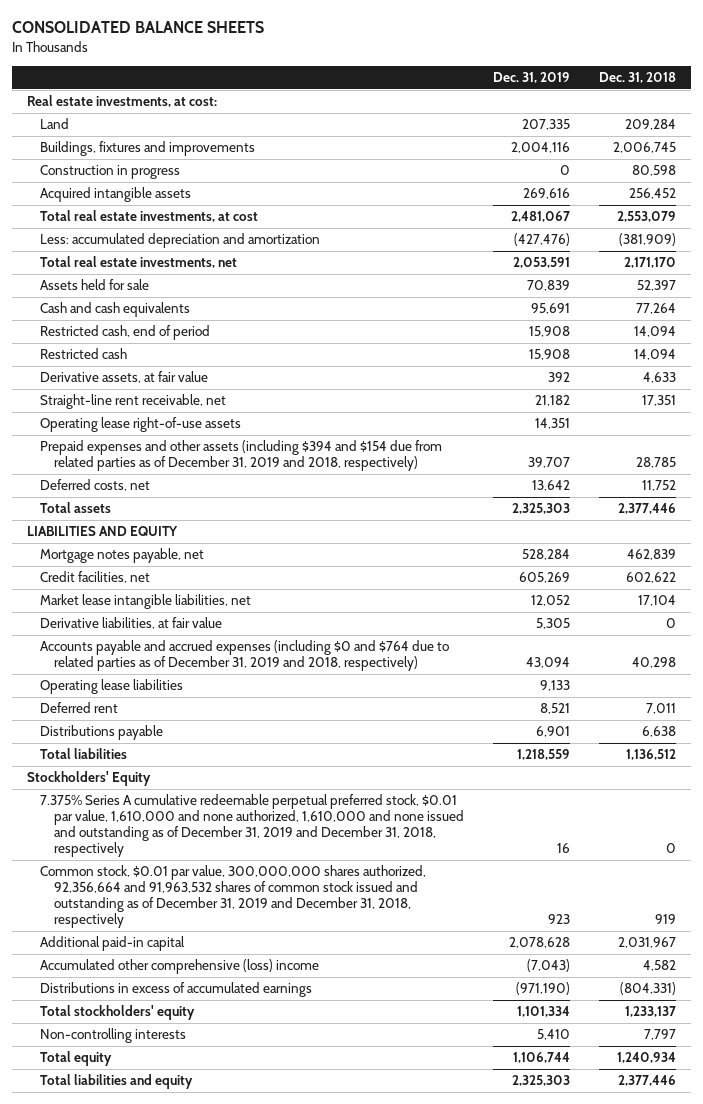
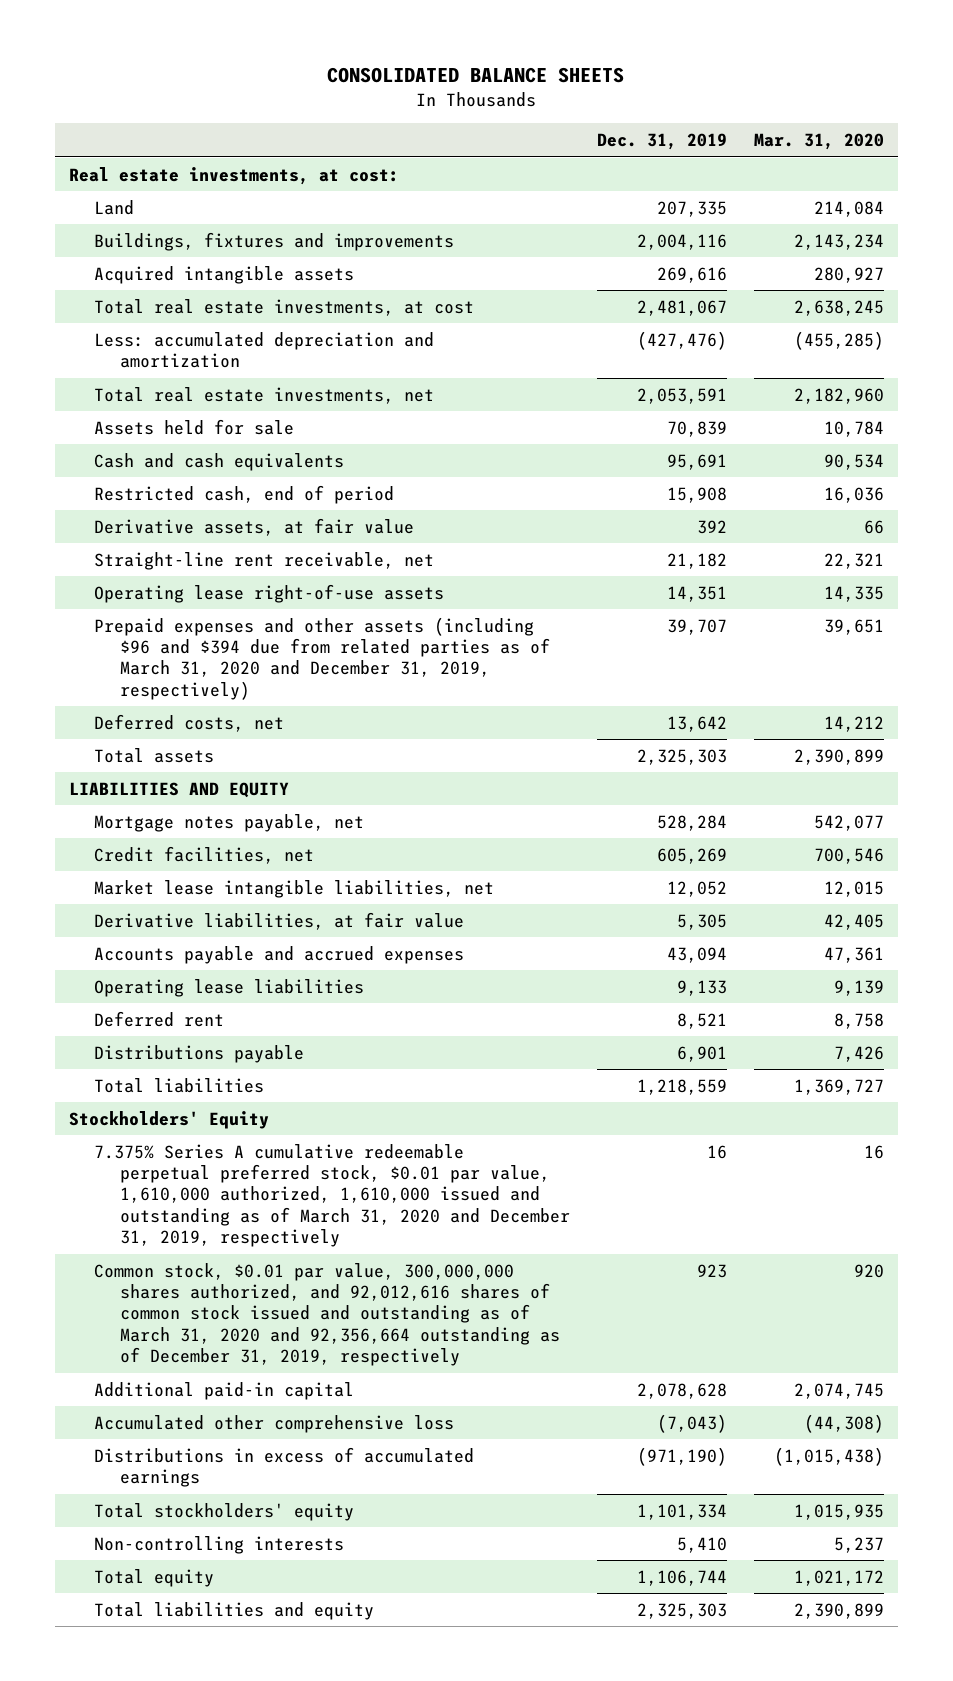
- | Dec. 31, 2019 | Dec. 31, 2018
+ | Dec. 31, 2019 | Mar. 31, 2020
- Construction in progress | 0 | 80,598
- Restricted cash | 15,908 | 14,094
- Prepaid expenses and other assets (including $394 and $154 due from related parties as of December 31, 2019 and 2018, respectively) | 39,707 | 28,785
+ Prepaid expenses and other assets (including $96 and $394 due from related parties as of March 31, 2020 and December 31, 2019, respectively) | 39,707 | 39,651
- Accounts payable and accrued expenses (including $0 and $764 due to related parties as of December 31, 2019 and 2018, respectively) | 43,094 | 40,298
+ Accounts payable and accrued expenses | 43,094 | 47,361
- 7.375% Series A cumulative redeemable perpetual preferred stock, $0.01 par value, 1,610,000 and none authorized, 1,610,000 and none issued and outstanding as of December 31, 2019 and December 31, 2018, respectively | 16 | 0
- Common stock, $0.01 par value, 300,000,000 shares authorized, 92,356,664 and 91,963,532 shares of common stock issued and outstanding as of December 31, 2019 and December 31, 2018, respectively | 923 | 919
+ 7.375% Series A cumulative redeemable perpetual preferred stock, $0.01 par value, 1,610,000 authorized, 1,610,000 issued and outstanding as of March 31, 2020 and December 31, 2019, respectively | 16 | 16
+ Common stock, $0.01 par value, 300,000,000 shares authorized, and 92,012,616 shares of common stock issued and outstanding as of March 31, 2020 and 92,356,664 outstanding as of December 31, 2019, respectively | 923 | 920
- Accumulated other comprehensive (loss) income | (7,043) | 4,582
+ Accumulated other comprehensive loss | (7,043) | (44,308)

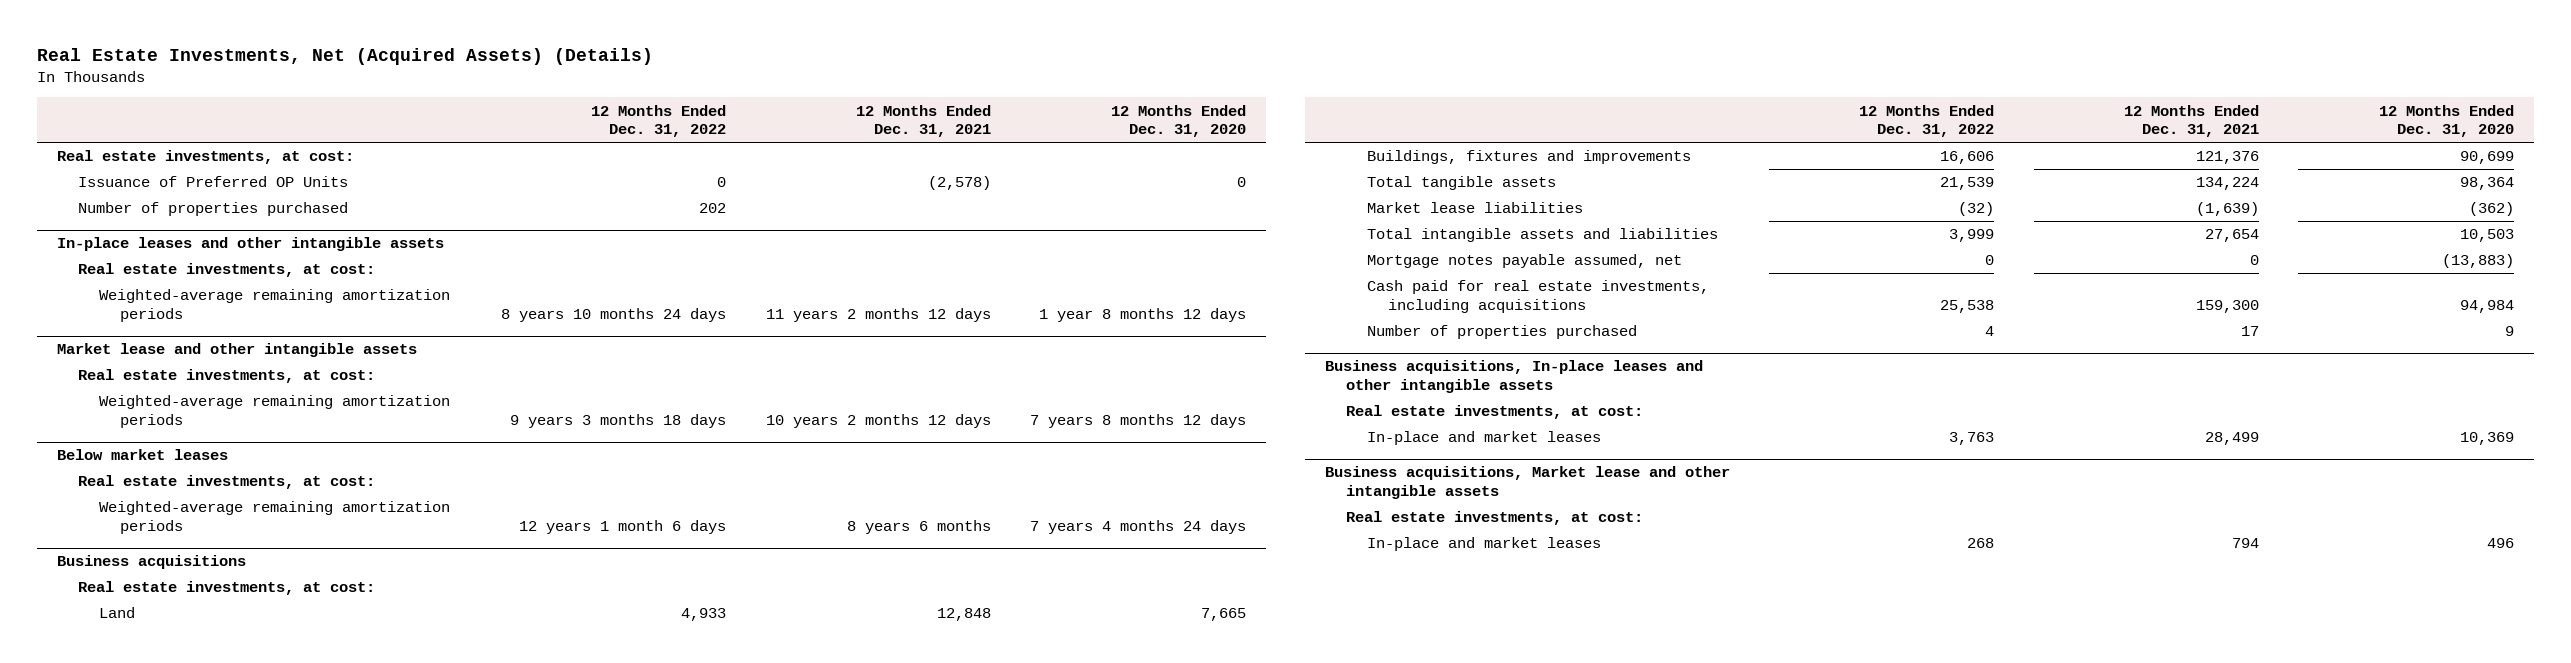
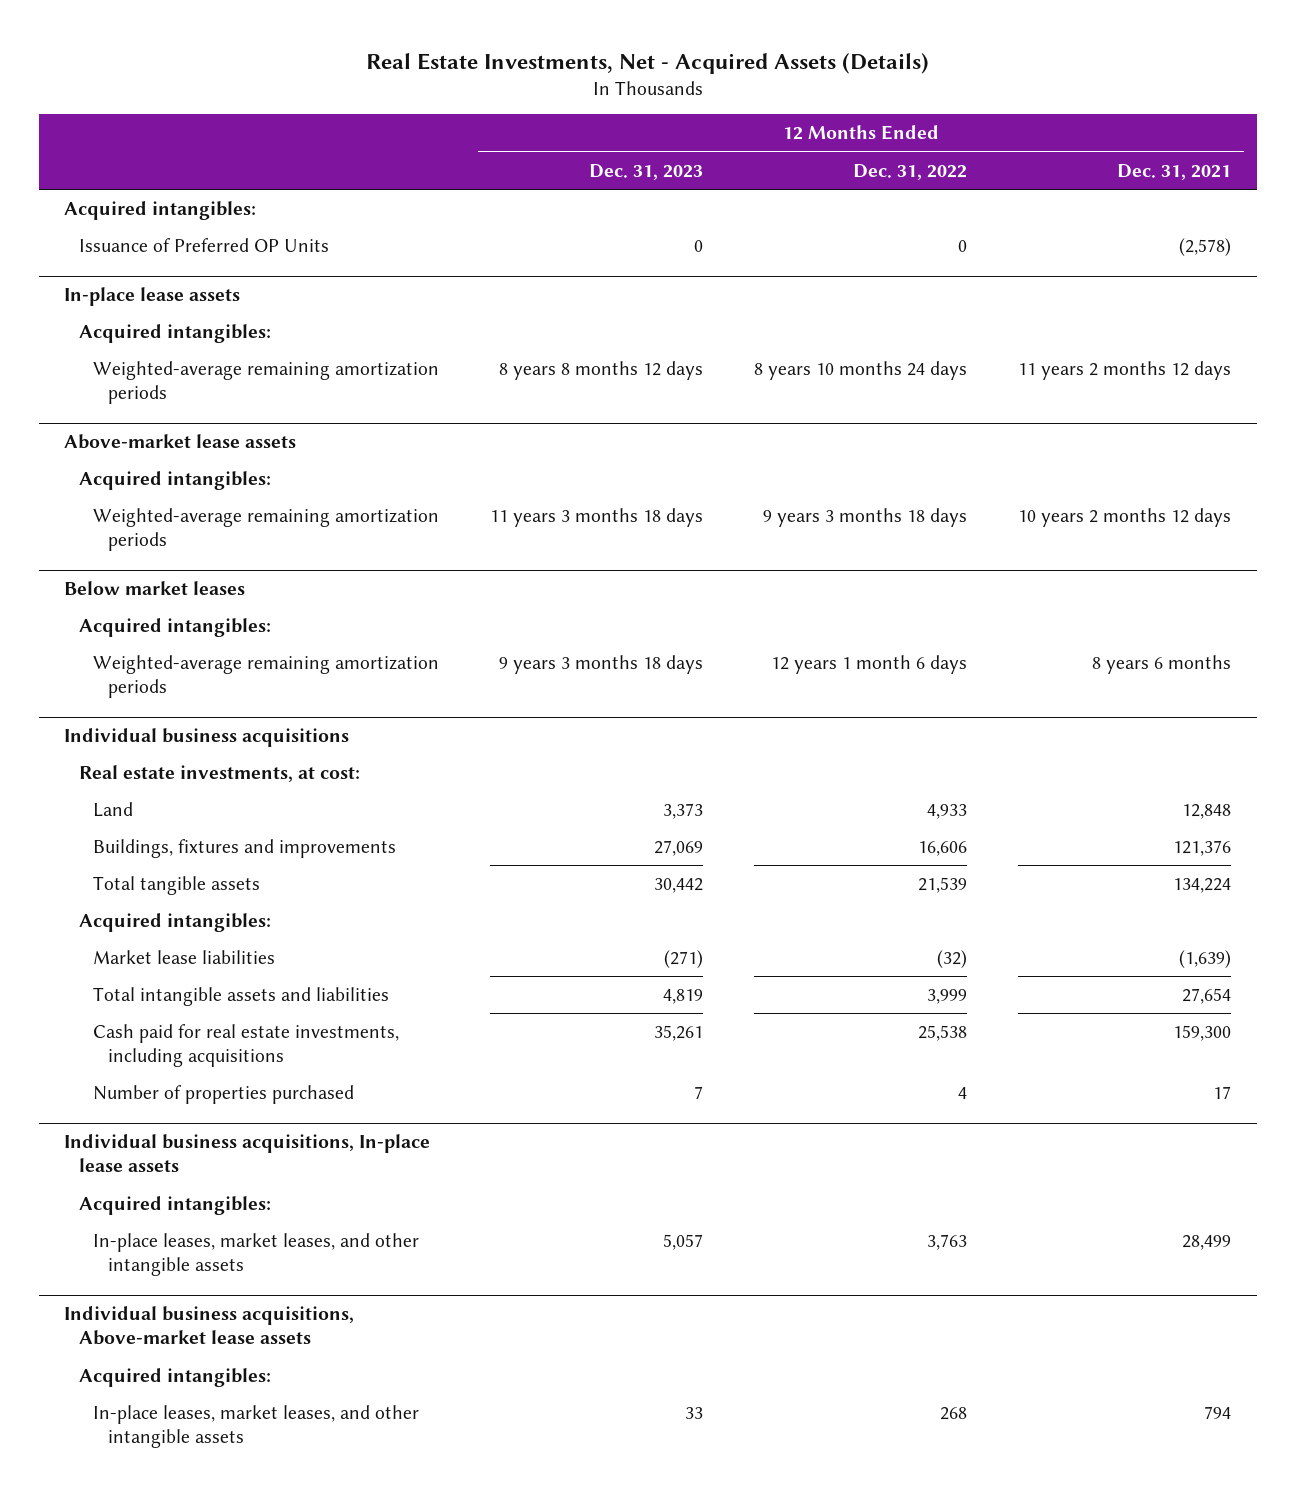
- Real Estate Investments, Net (Acquired Assets) (Details)
+ Real Estate Investments, Net - Acquired Assets (Details)
- | 12 Months Ended Dec. 31, 2022 | 12 Months Ended Dec. 31, 2021 | 12 Months Ended Dec. 31, 2020
+ | 12 Months Ended Dec. 31, 2023 | 12 Months Ended Dec. 31, 2022 | 12 Months Ended Dec. 31, 2021
- Real estate investments, at cost:
+ Acquired intangibles:
- Number of properties purchased | 202 | |
- In-place leases and other intangible assets
- Real estate investments, at cost:
+ In-place lease assets
+ Acquired intangibles:
- Market lease and other intangible assets
- Real estate investments, at cost:
+ Above-market lease assets
+ Acquired intangibles:
@ Below market leases
- Real estate investments, at cost:
+ Acquired intangibles:
- Business acquisitions
+ Individual business acquisitions
+ Acquired intangibles:
- Mortgage notes payable assumed, net | 0 | 0 | (13,883)
- Business acquisitions, In-place leases and other intangible assets
- Real estate investments, at cost:
- In-place and market leases | 3,763 | 28,499 | 10,369
- Business acquisitions, Market lease and other intangible assets
- Real estate investments, at cost:
- In-place and market leases | 268 | 794 | 496
+ Individual business acquisitions, In-place lease assets
+ Acquired intangibles:
+ In-place leases, market leases, and other intangible assets | 5,057 | 3,763 | 28,499
+ Individual business acquisitions, Above-market lease assets
+ Acquired intangibles:
+ In-place leases, market leases, and other intangible assets | 33 | 268 | 794

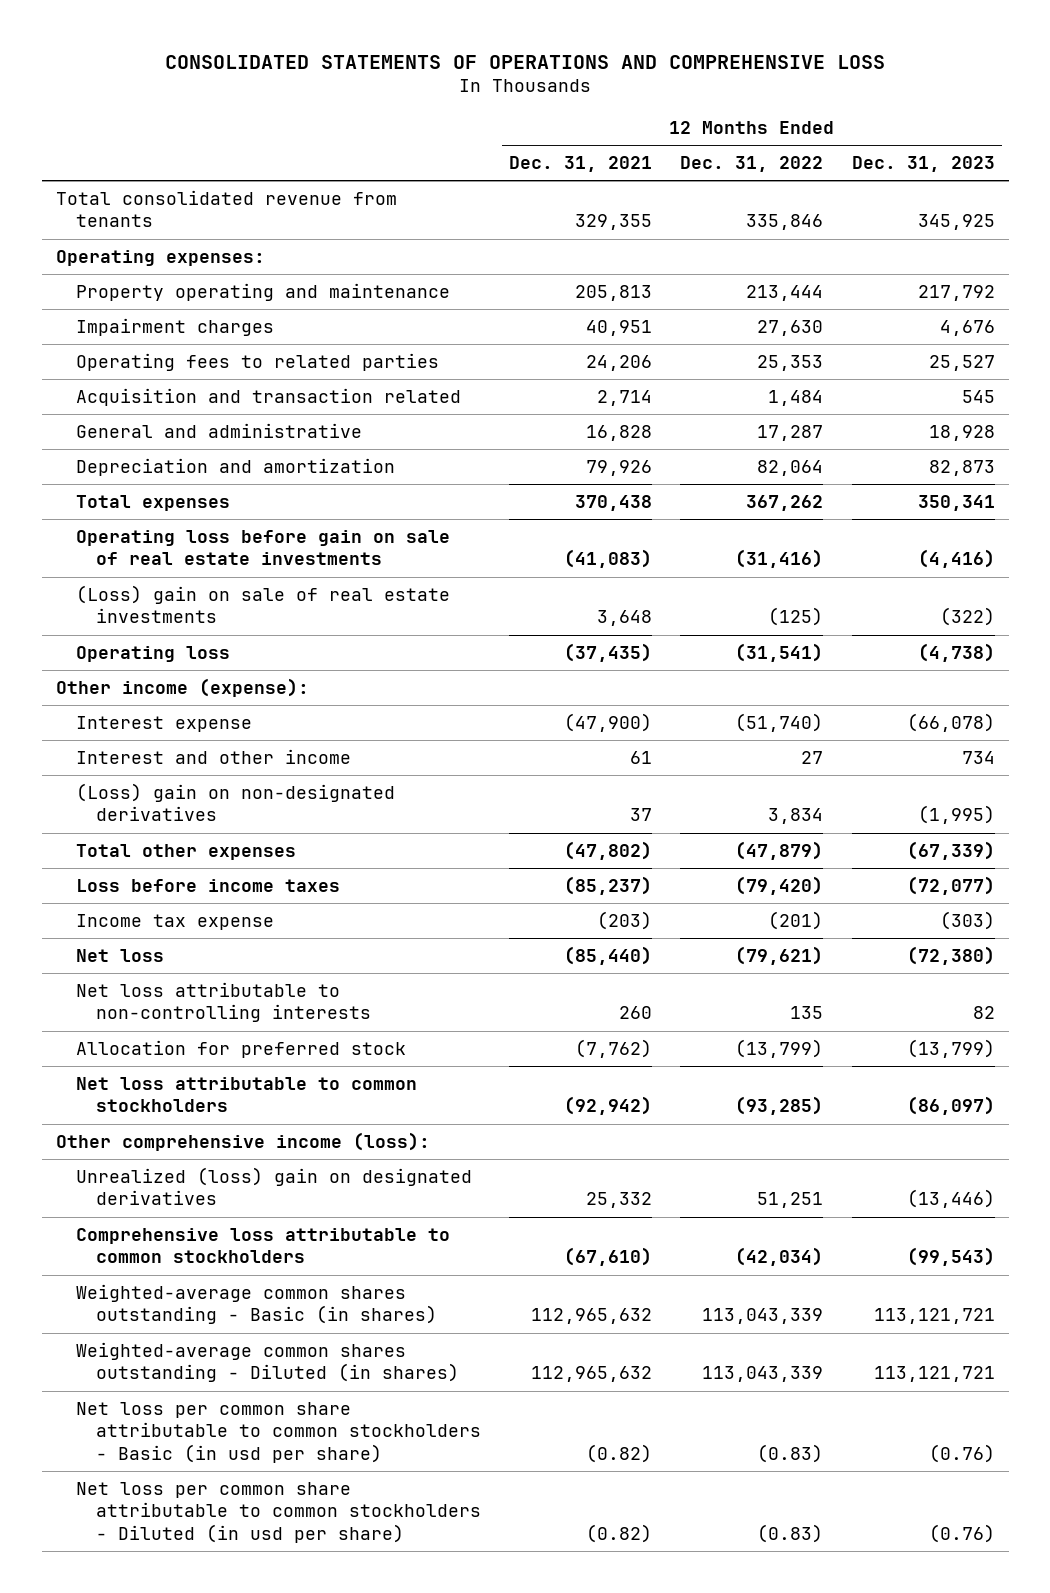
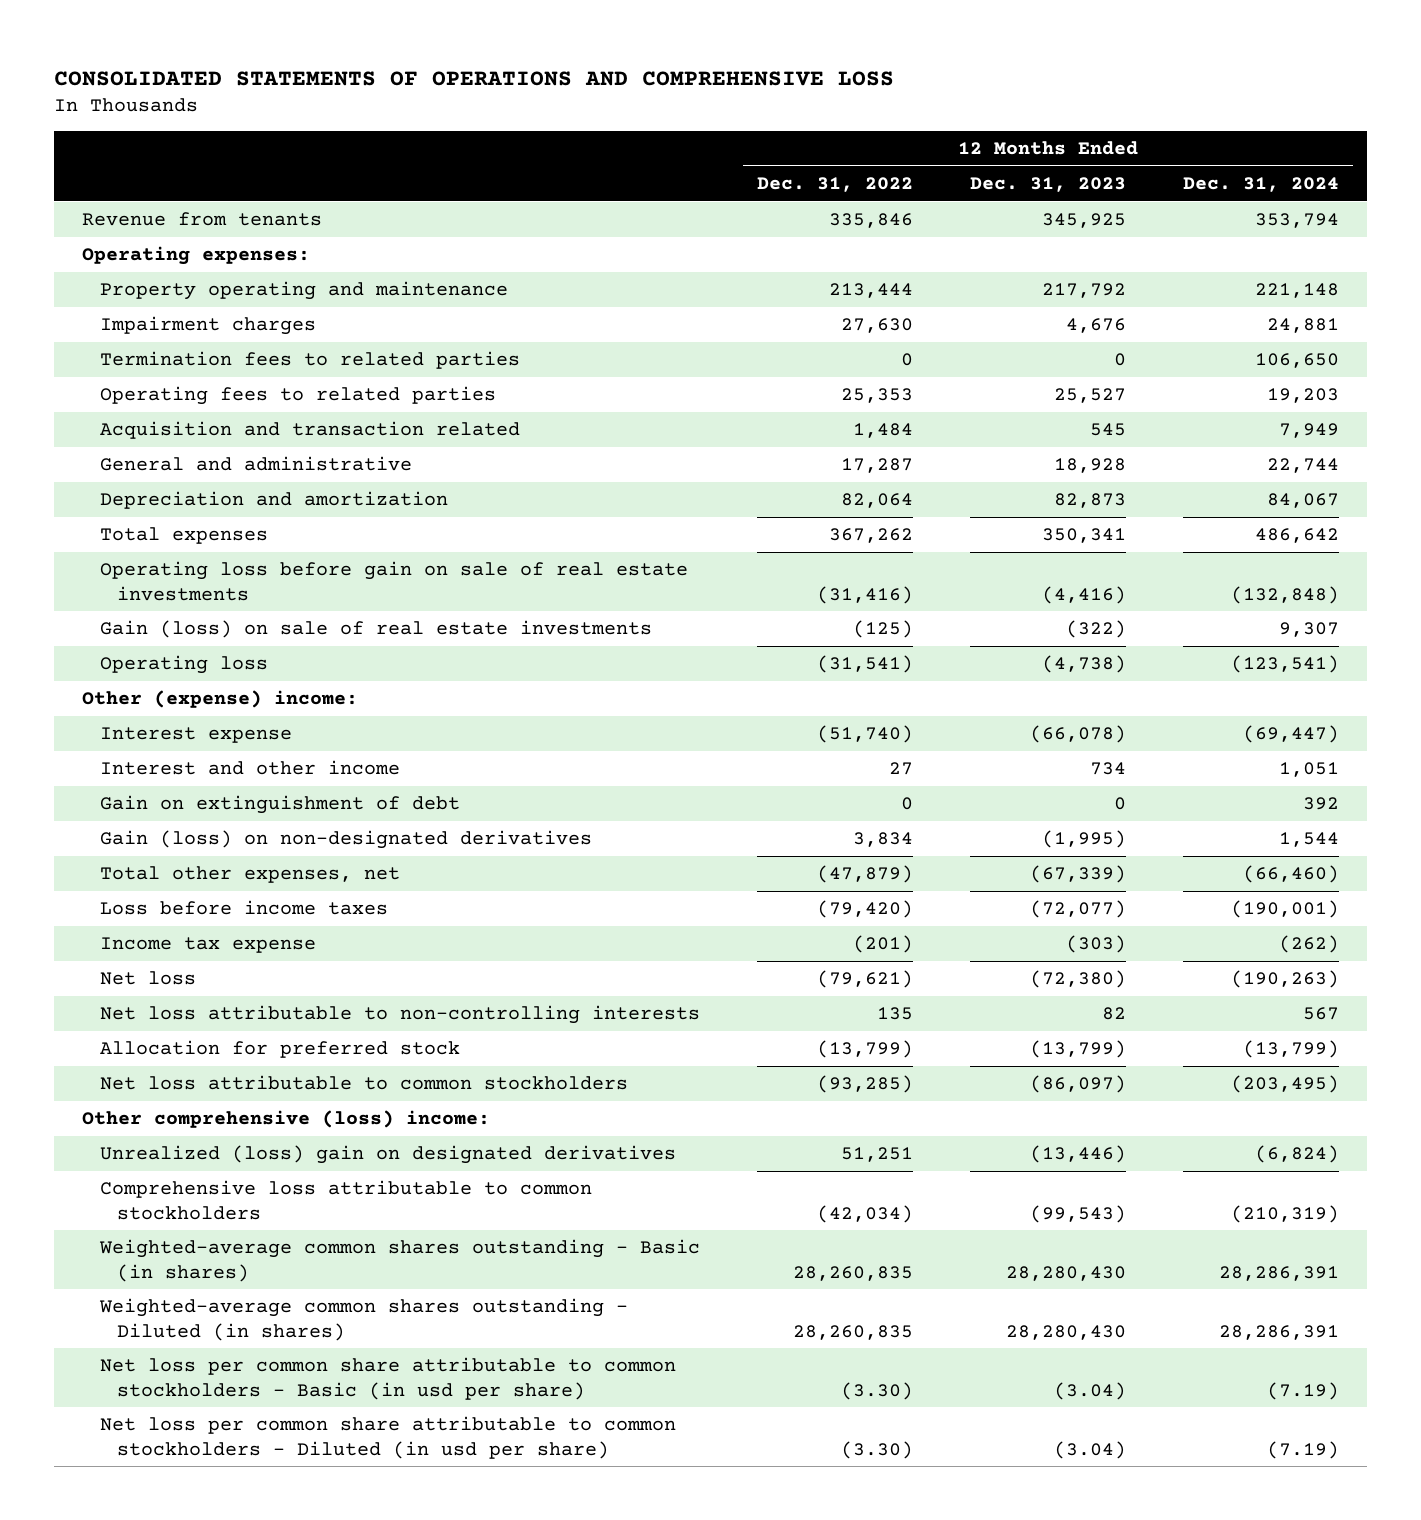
- | 12 Months Ended Dec. 31, 2021 | 12 Months Ended Dec. 31, 2022 | 12 Months Ended Dec. 31, 2023
+ | 12 Months Ended Dec. 31, 2022 | 12 Months Ended Dec. 31, 2023 | 12 Months Ended Dec. 31, 2024
- Total consolidated revenue from tenants | 329,355 | 335,846 | 345,925
+ Revenue from tenants | 335,846 | 345,925 | 353,794
+ Termination fees to related parties | 0 | 0 | 106,650
- (Loss) gain on sale of real estate investments | 3,648 | (125) | (322)
+ Gain (loss) on sale of real estate investments | (125) | (322) | 9,307
- Other income (expense):
+ Other (expense) income:
- (Loss) gain on non-designated derivatives | 37 | 3,834 | (1,995)
- Total other expenses | (47,802) | (47,879) | (67,339)
+ Gain on extinguishment of debt | 0 | 0 | 392
+ Gain (loss) on non-designated derivatives | 3,834 | (1,995) | 1,544
+ Total other expenses, net | (47,879) | (67,339) | (66,460)
- Other comprehensive income (loss):
+ Other comprehensive (loss) income:
- Weighted-average common shares outstanding - Basic (in shares) | 112,965,632 | 113,043,339 | 113,121,721
- Weighted-average common shares outstanding - Diluted (in shares) | 112,965,632 | 113,043,339 | 113,121,721
- Net loss per common share attributable to common stockholders - Basic (in usd per share) | (0.82) | (0.83) | (0.76)
- Net loss per common share attributable to common stockholders - Diluted (in usd per share) | (0.82) | (0.83) | (0.76)
+ Weighted-average common shares outstanding - Basic (in shares) | 28,260,835 | 28,280,430 | 28,286,391
+ Weighted-average common shares outstanding - Diluted (in shares) | 28,260,835 | 28,280,430 | 28,286,391
+ Net loss per common share attributable to common stockholders - Basic (in usd per share) | (3.30) | (3.04) | (7.19)
+ Net loss per common share attributable to common stockholders - Diluted (in usd per share) | (3.30) | (3.04) | (7.19)

